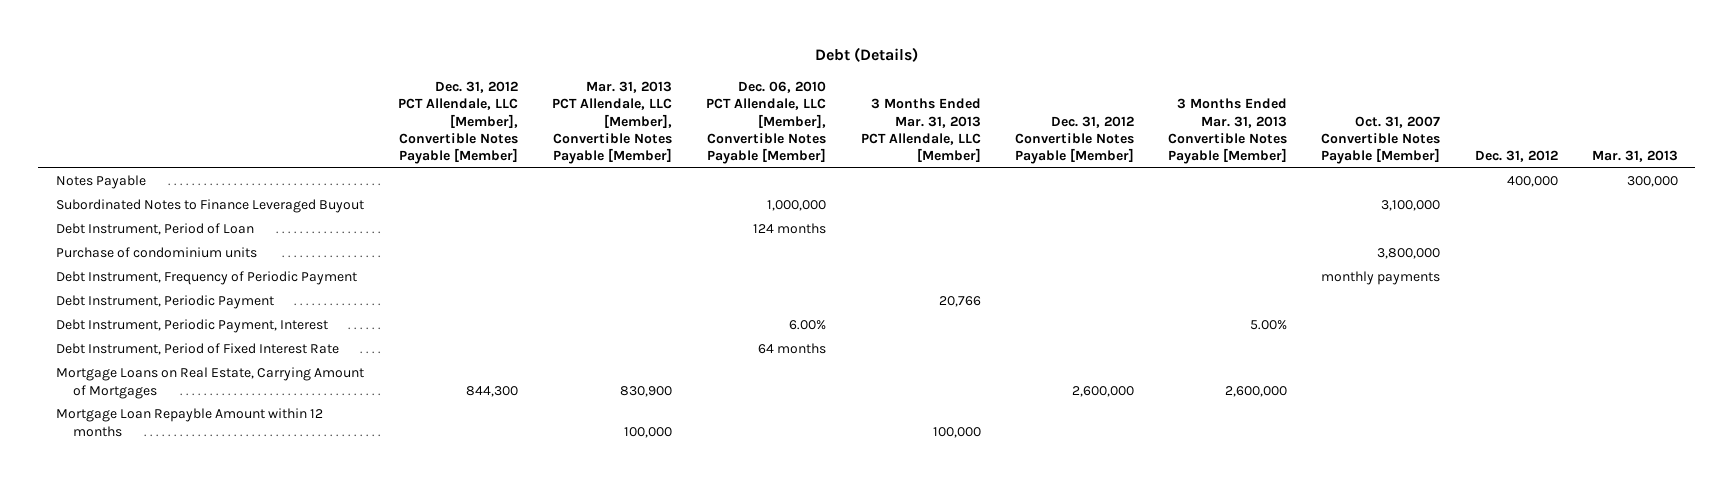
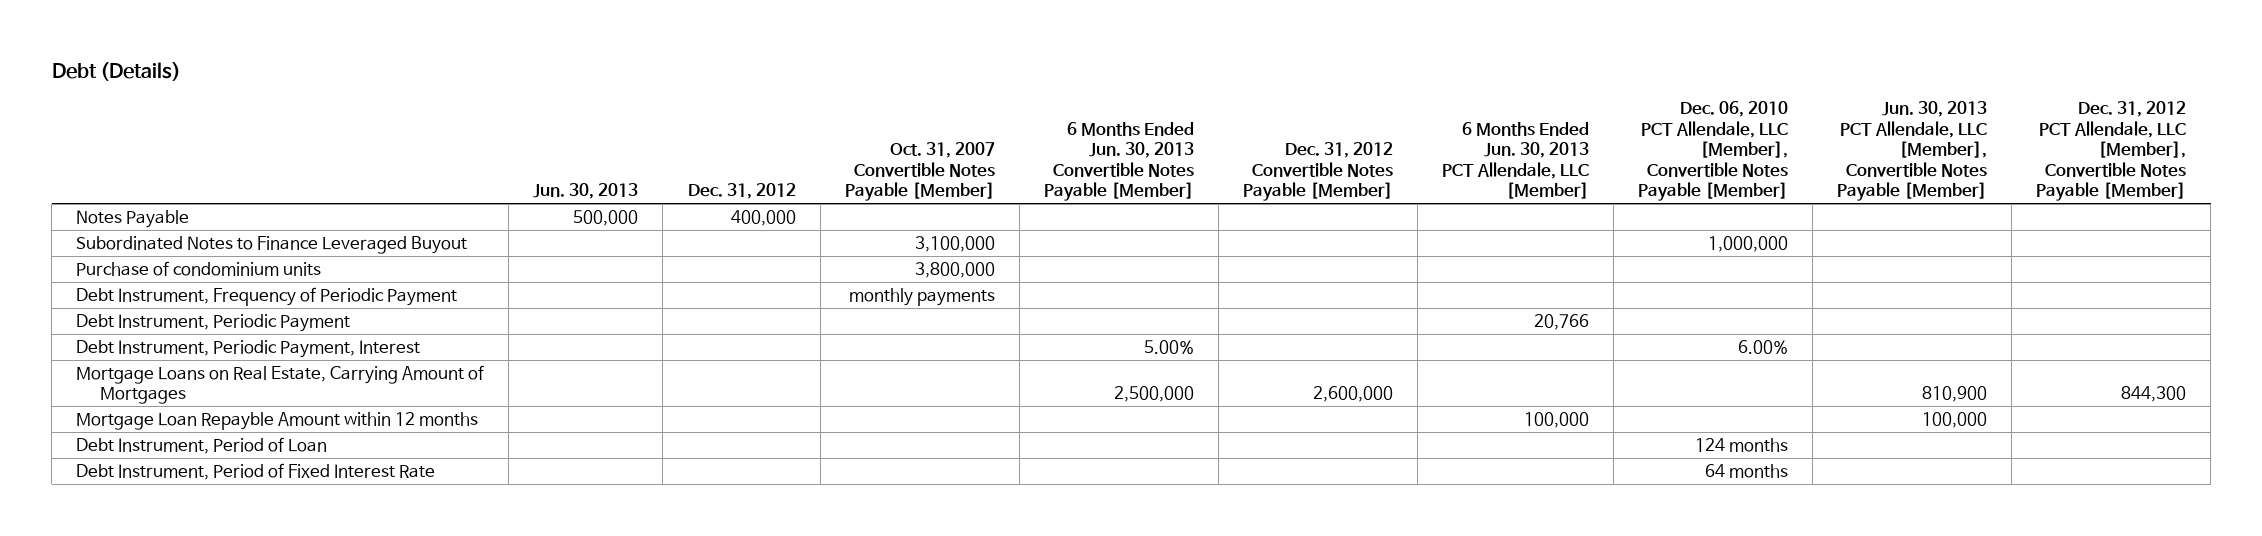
- | Dec. 31, 2012 PCT Allendale, LLC [Member], Convertible Notes Payable [Member] | Mar. 31, 2013 PCT Allendale, LLC [Member], Convertible Notes Payable [Member] | Dec. 06, 2010 PCT Allendale, LLC [Member], Convertible Notes Payable [Member] | 3 Months Ended Mar. 31, 2013 PCT Allendale, LLC [Member] | Dec. 31, 2012 Convertible Notes Payable [Member] | 3 Months Ended Mar. 31, 2013 Convertible Notes Payable [Member] | Oct. 31, 2007 Convertible Notes Payable [Member] | Dec. 31, 2012 | Mar. 31, 2013
+ | Jun. 30, 2013 | Dec. 31, 2012 | Oct. 31, 2007 Convertible Notes Payable [Member] | 6 Months Ended Jun. 30, 2013 Convertible Notes Payable [Member] | Dec. 31, 2012 Convertible Notes Payable [Member] | 6 Months Ended Jun. 30, 2013 PCT Allendale, LLC [Member] | Dec. 06, 2010 PCT Allendale, LLC [Member], Convertible Notes Payable [Member] | Jun. 30, 2013 PCT Allendale, LLC [Member], Convertible Notes Payable [Member] | Dec. 31, 2012 PCT Allendale, LLC [Member], Convertible Notes Payable [Member]
moved down: Debt Instrument, Period of Loan | | | | | | | 124 months | |
moved down: Debt Instrument, Period of Fixed Interest Rate | | | | | | | 64 months | |

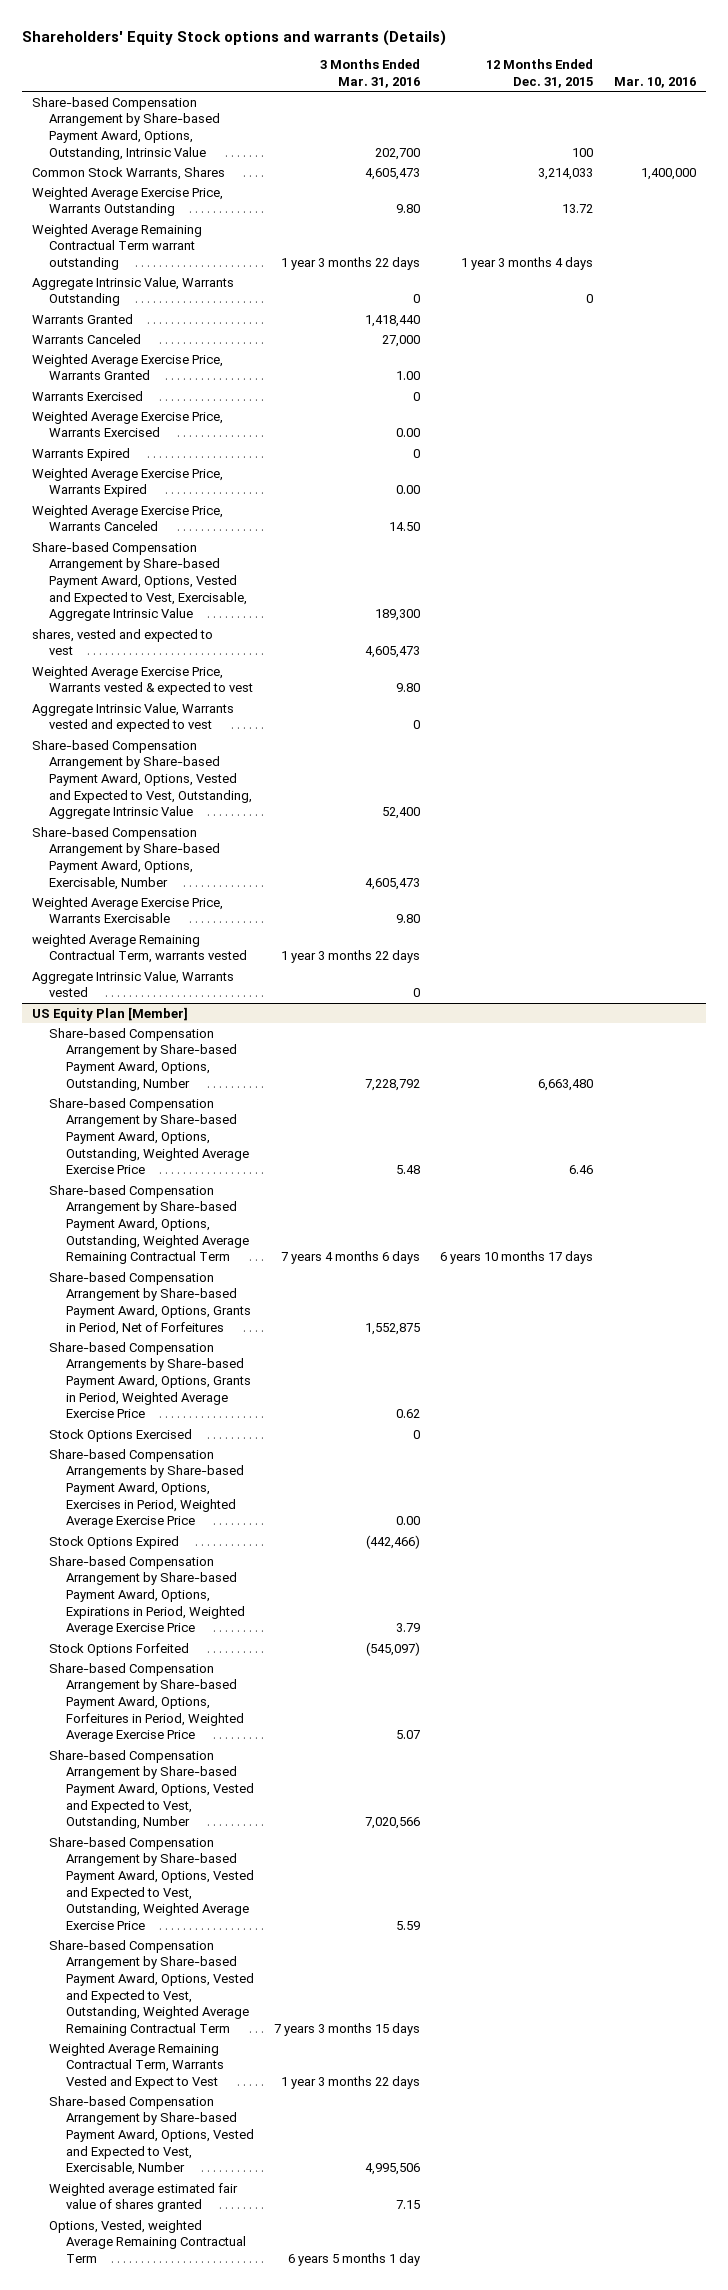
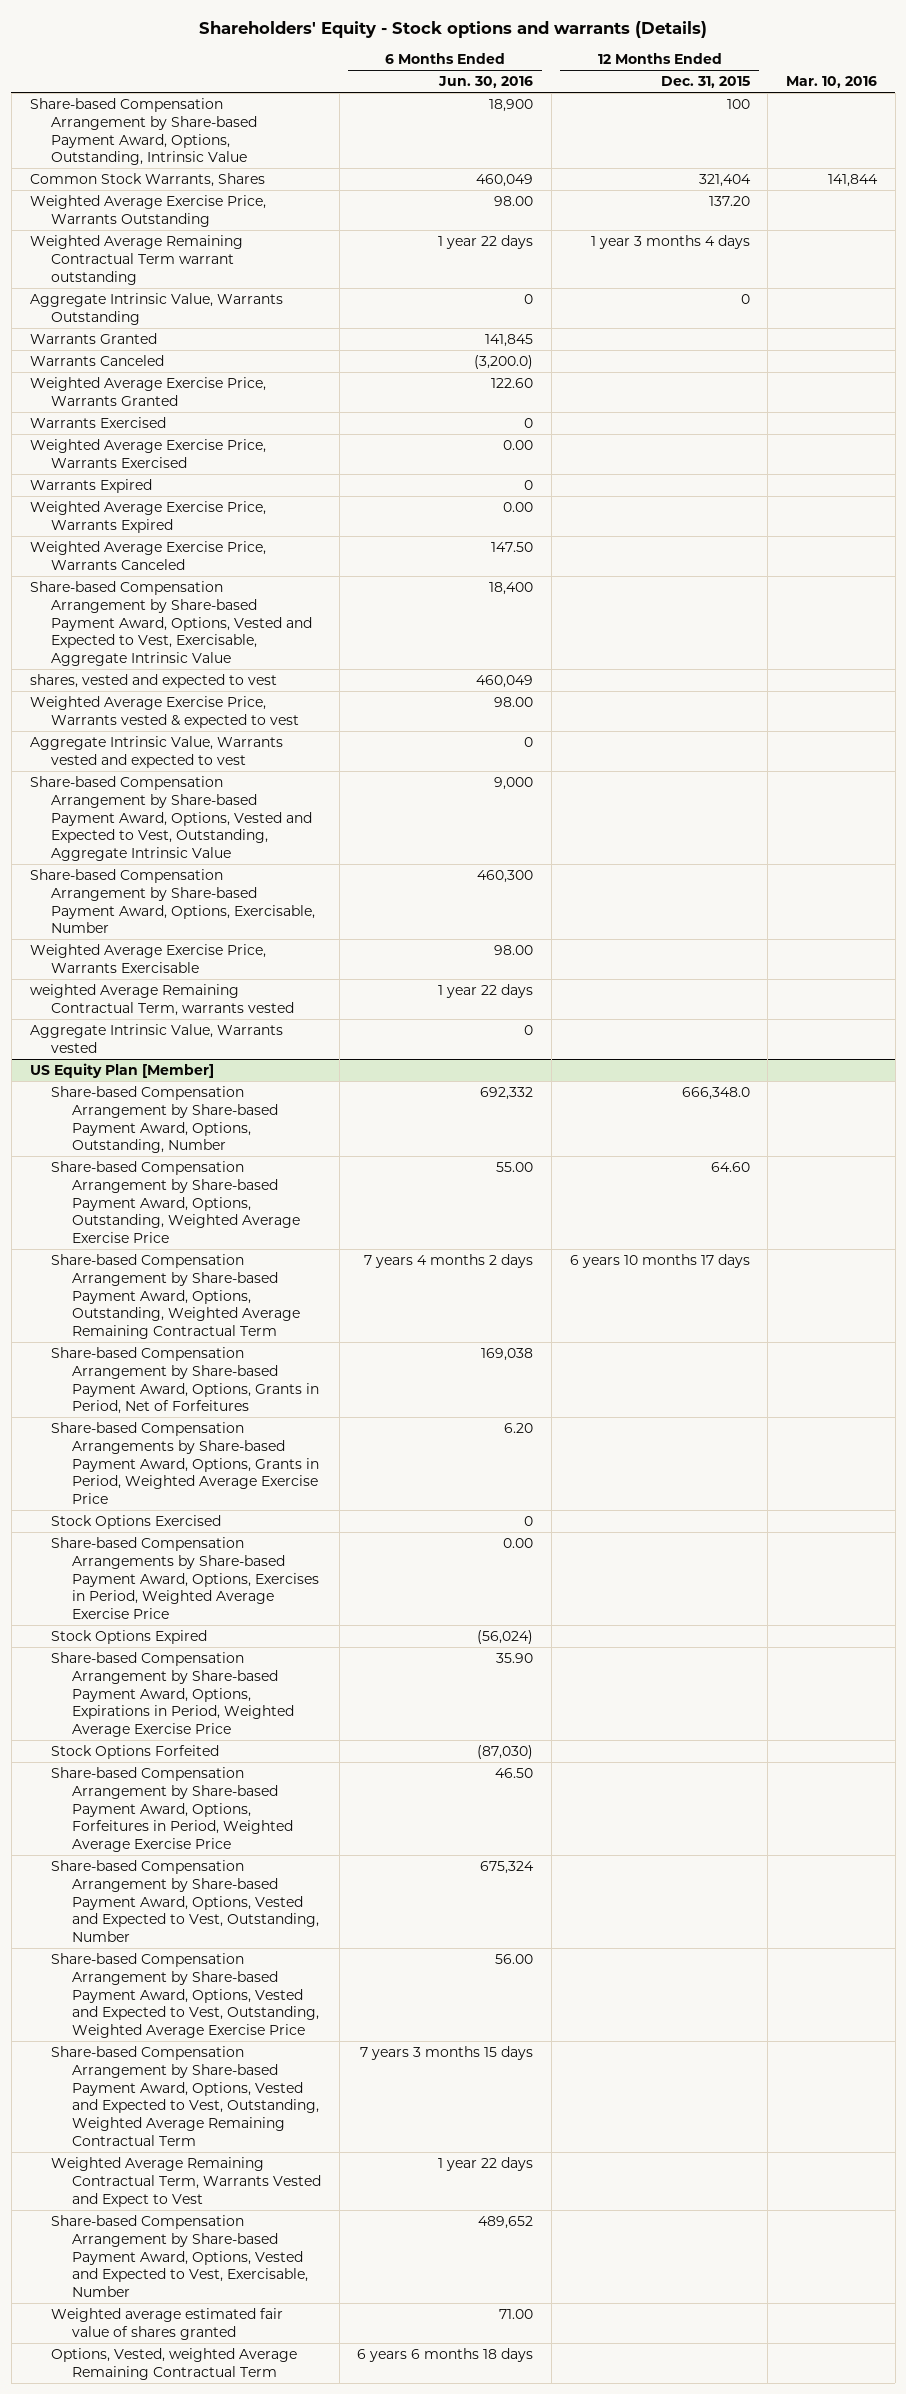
- Shareholders' Equity Stock options and warrants (Details)
+ Shareholders' Equity - Stock options and warrants (Details)
- | 3 Months Ended Mar. 31, 2016 | 12 Months Ended Dec. 31, 2015 | Mar. 10, 2016
+ | 6 Months Ended Jun. 30, 2016 | 12 Months Ended Dec. 31, 2015 | Mar. 10, 2016
- Common Stock Warrants, Shares | 4,605,473 | 3,214,033 | 1,400,000
- Weighted Average Exercise Price, Warrants Outstanding | 9.80 | 13.72 |
+ Common Stock Warrants, Shares | 460,049 | 321,404 | 141,844
+ Weighted Average Exercise Price, Warrants Outstanding | 98.00 | 137.20 |
@ US Equity Plan [Member]
- Share-based Compensation Arrangement by Share-based Payment Award, Options, Outstanding, Number | 7,228,792 | 6,663,480 |
- Share-based Compensation Arrangement by Share-based Payment Award, Options, Outstanding, Weighted Average Exercise Price | 5.48 | 6.46 |
+ Share-based Compensation Arrangement by Share-based Payment Award, Options, Outstanding, Number | 692,332 | 666,348.0 |
+ Share-based Compensation Arrangement by Share-based Payment Award, Options, Outstanding, Weighted Average Exercise Price | 55.00 | 64.60 |

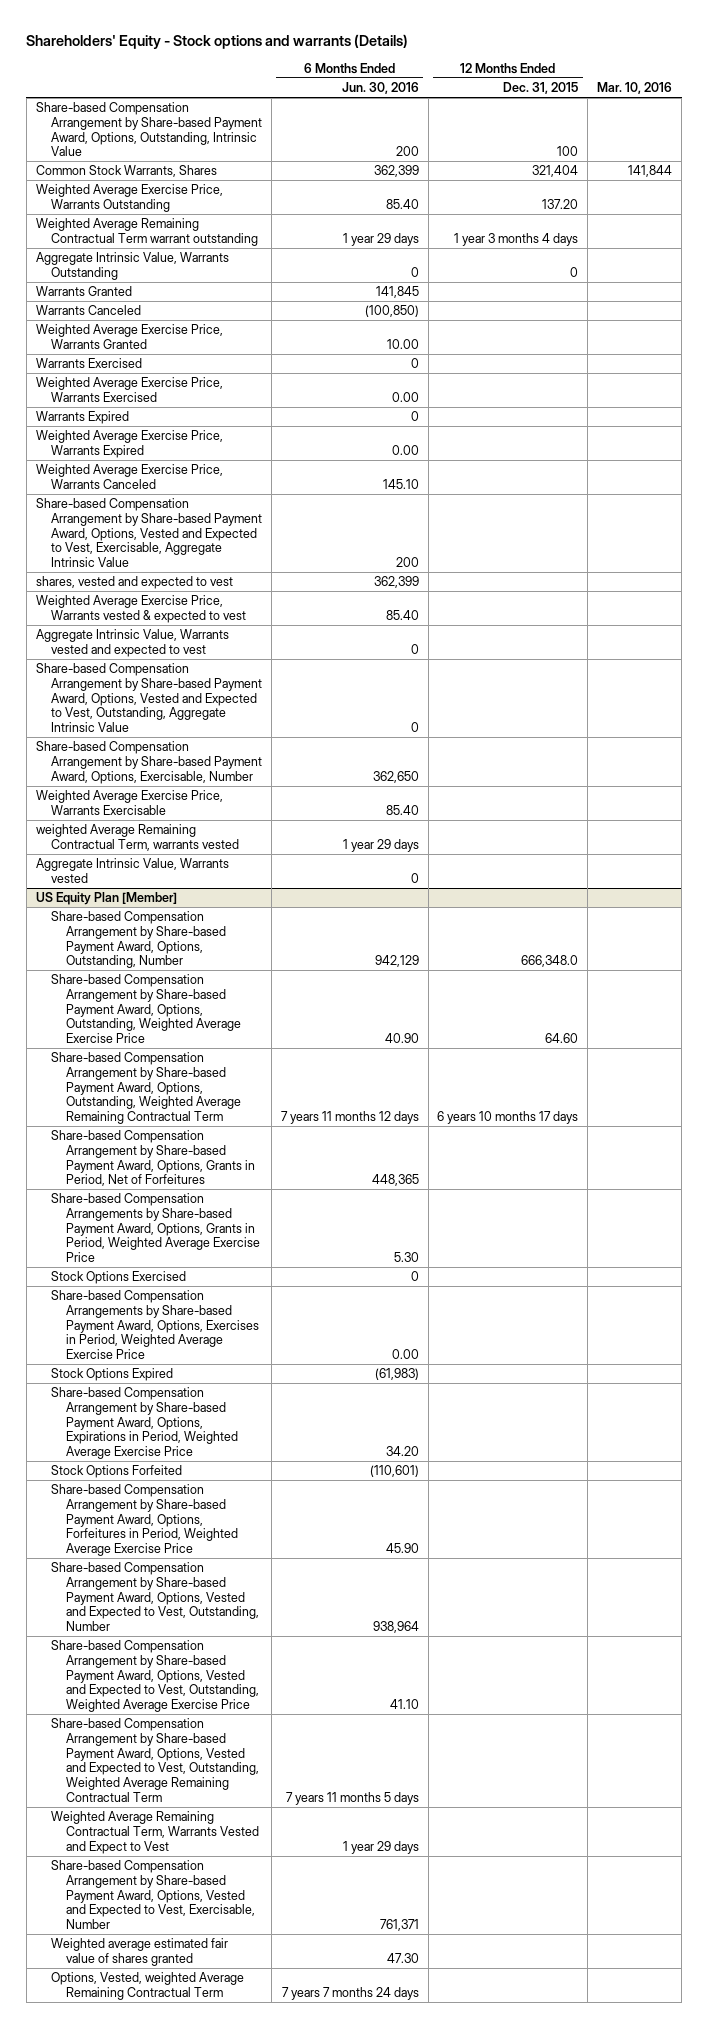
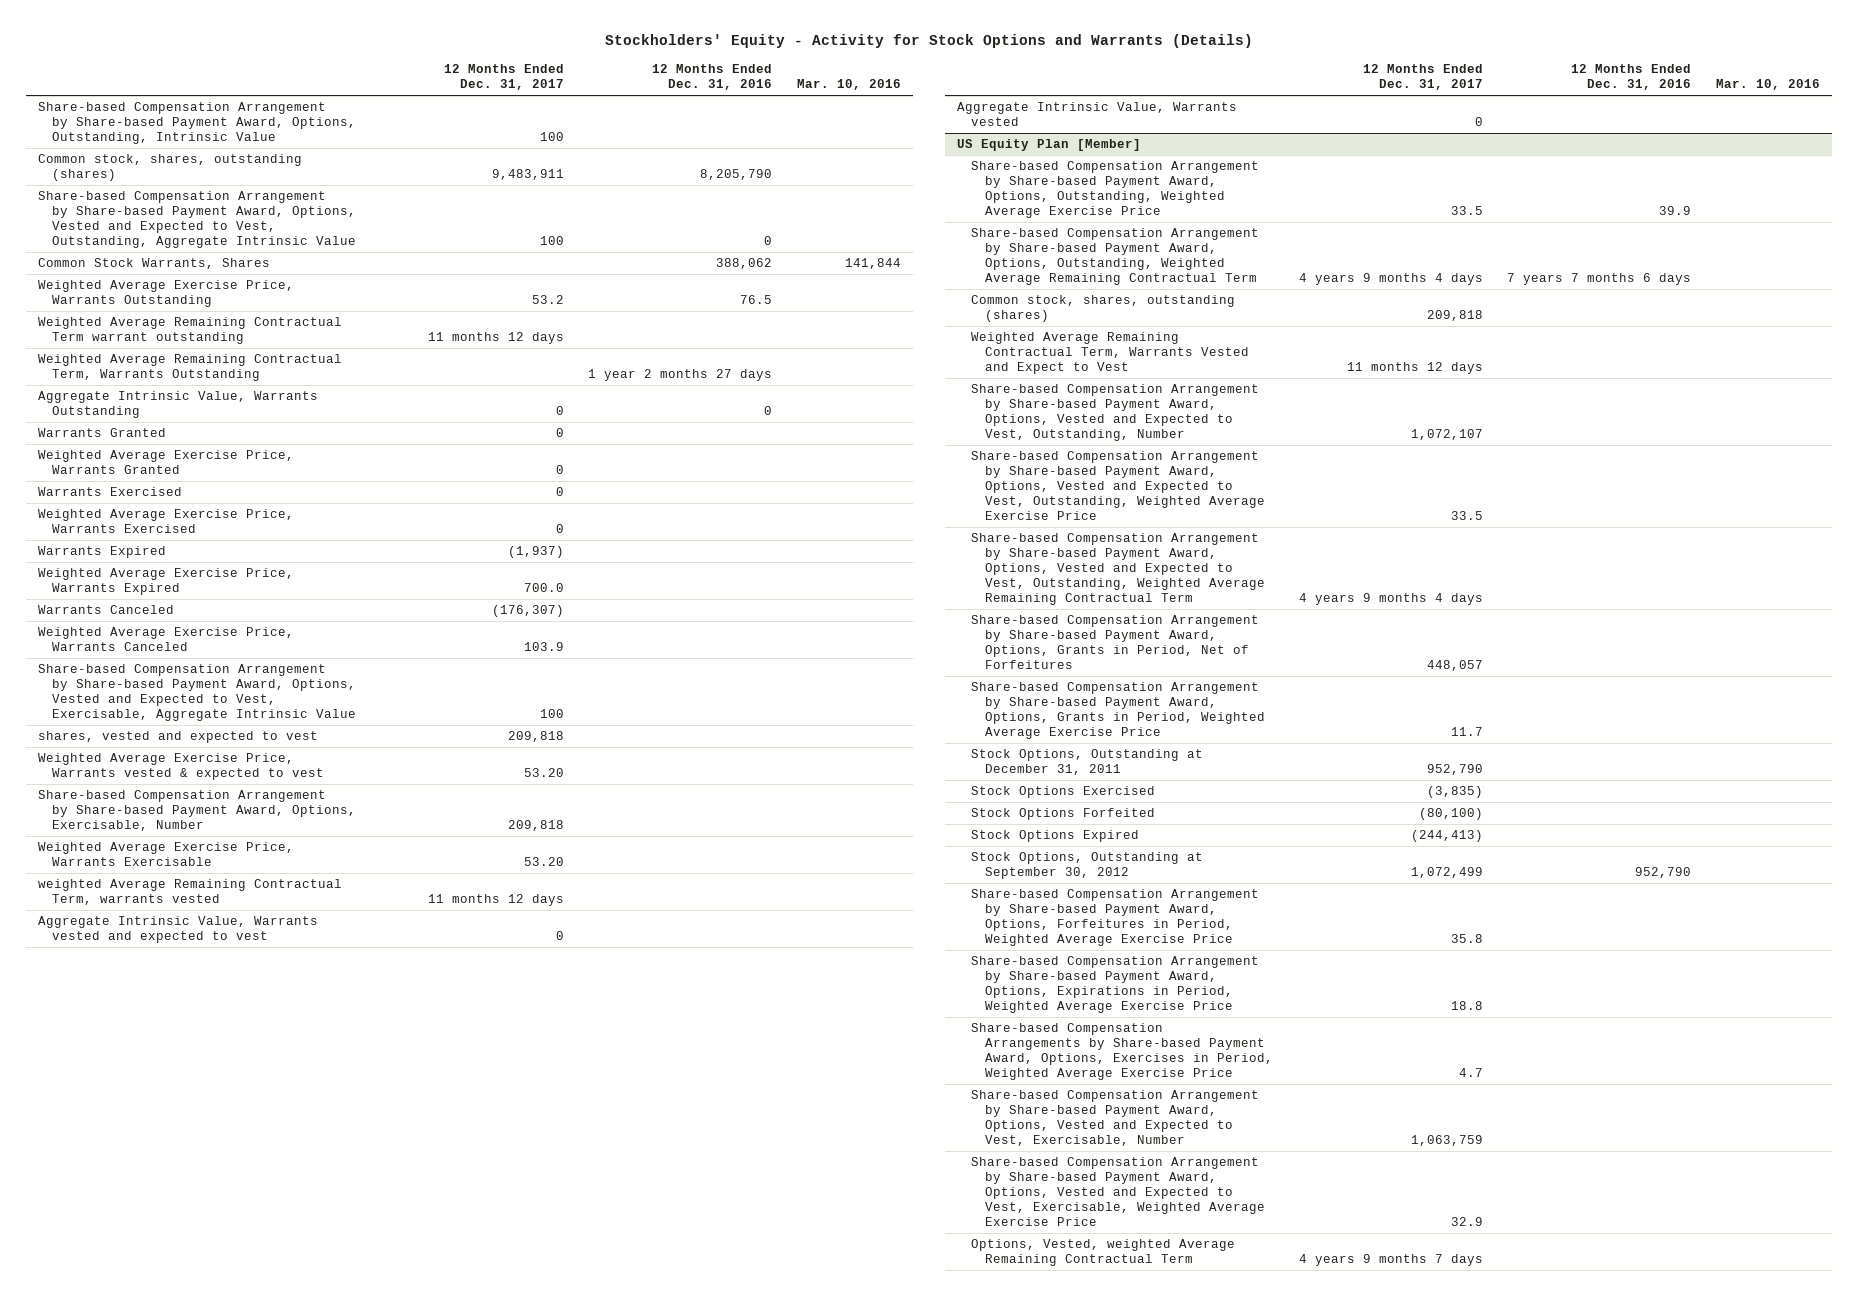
- Shareholders' Equity - Stock options and warrants (Details)
+ Stockholders' Equity - Activity for Stock Options and Warrants (Details)
- | 6 Months Ended Jun. 30, 2016 | 12 Months Ended Dec. 31, 2015 | Mar. 10, 2016
+ | 12 Months Ended Dec. 31, 2017 | 12 Months Ended Dec. 31, 2016 | Mar. 10, 2016
+ Common stock, shares, outstanding (shares) | 9,483,911 | 8,205,790 |
moved up: Share-based Compensation Arrangement by Share-based Payment Award, Options, Vested and Expected to Vest, Outstanding, Aggregate Intrinsic Value | 100 | 0 |
+ Weighted Average Remaining Contractual Term, Warrants Outstanding | | 1 year 2 months 27 days |
moved down: Warrants Canceled | (176,307) | |
moved down: Aggregate Intrinsic Value, Warrants vested and expected to vest | 0 | |
@ US Equity Plan [Member]
- Share-based Compensation Arrangement by Share-based Payment Award, Options, Outstanding, Number | 942,129 | 666,348.0 |
+ Common stock, shares, outstanding (shares) | 209,818 | |
moved up: Weighted Average Remaining Contractual Term, Warrants Vested and Expect to Vest | 11 months 12 days | |
moved up: Share-based Compensation Arrangement by Share-based Payment Award, Options, Vested and Expected to Vest, Outstanding, Number | 1,072,107 | |
moved up: Share-based Compensation Arrangement by Share-based Payment Award, Options, Vested and Expected to Vest, Outstanding, Weighted Average Exercise Price | 33.5 | |
moved up: Share-based Compensation Arrangement by Share-based Payment Award, Options, Vested and Expected to Vest, Outstanding, Weighted Average Remaining Contractual Term | 4 years 9 months 4 days | |
- Share-based Compensation Arrangements by Share-based Payment Award, Options, Grants in Period, Weighted Average Exercise Price | 5.30 | |
+ Share-based Compensation Arrangement by Share-based Payment Award, Options, Grants in Period, Weighted Average Exercise Price | 11.7 | |
+ Stock Options, Outstanding at December 31, 2011 | 952,790 | |
moved down: Stock Options Expired | (244,413) | |
+ Stock Options, Outstanding at September 30, 2012 | 1,072,499 | 952,790 |
moved down: Share-based Compensation Arrangement by Share-based Payment Award, Options, Expirations in Period, Weighted Average Exercise Price | 18.8 | |
moved down: Share-based Compensation Arrangements by Share-based Payment Award, Options, Exercises in Period, Weighted Average Exercise Price | 4.7 | |
- Weighted average estimated fair value of shares granted | 47.30 | |
+ Share-based Compensation Arrangement by Share-based Payment Award, Options, Vested and Expected to Vest, Exercisable, Weighted Average Exercise Price | 32.9 | |

